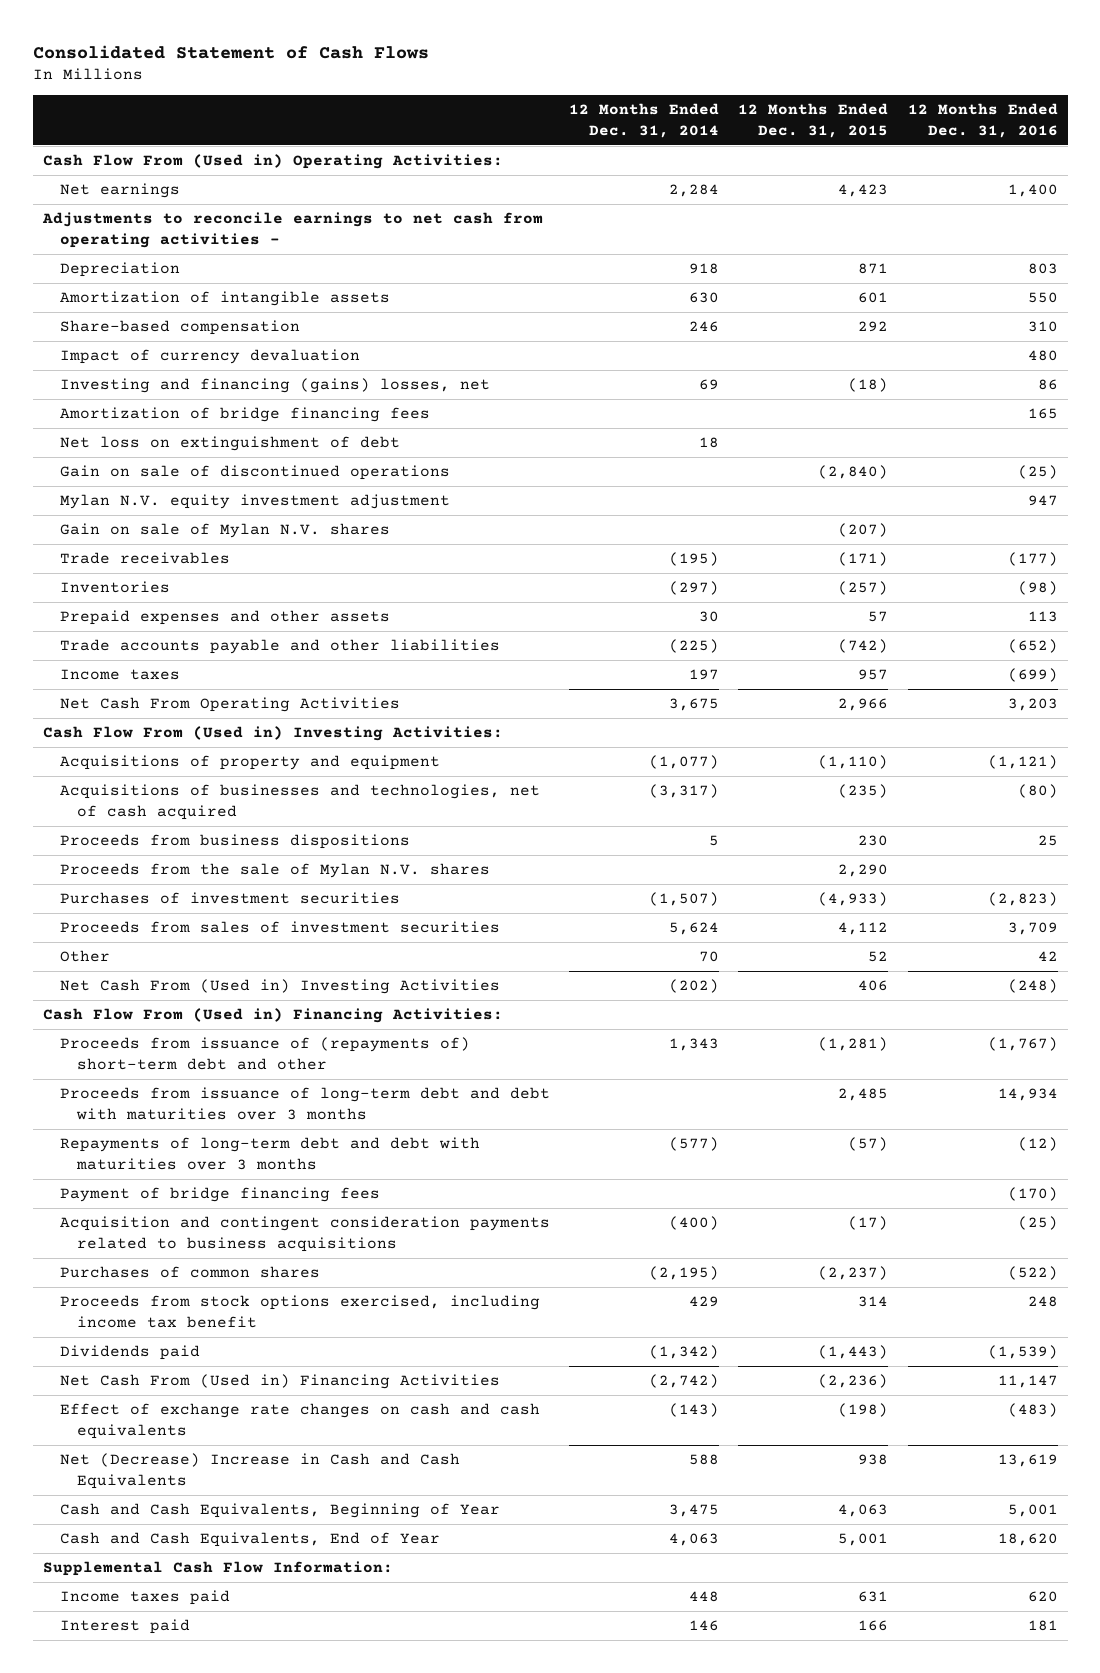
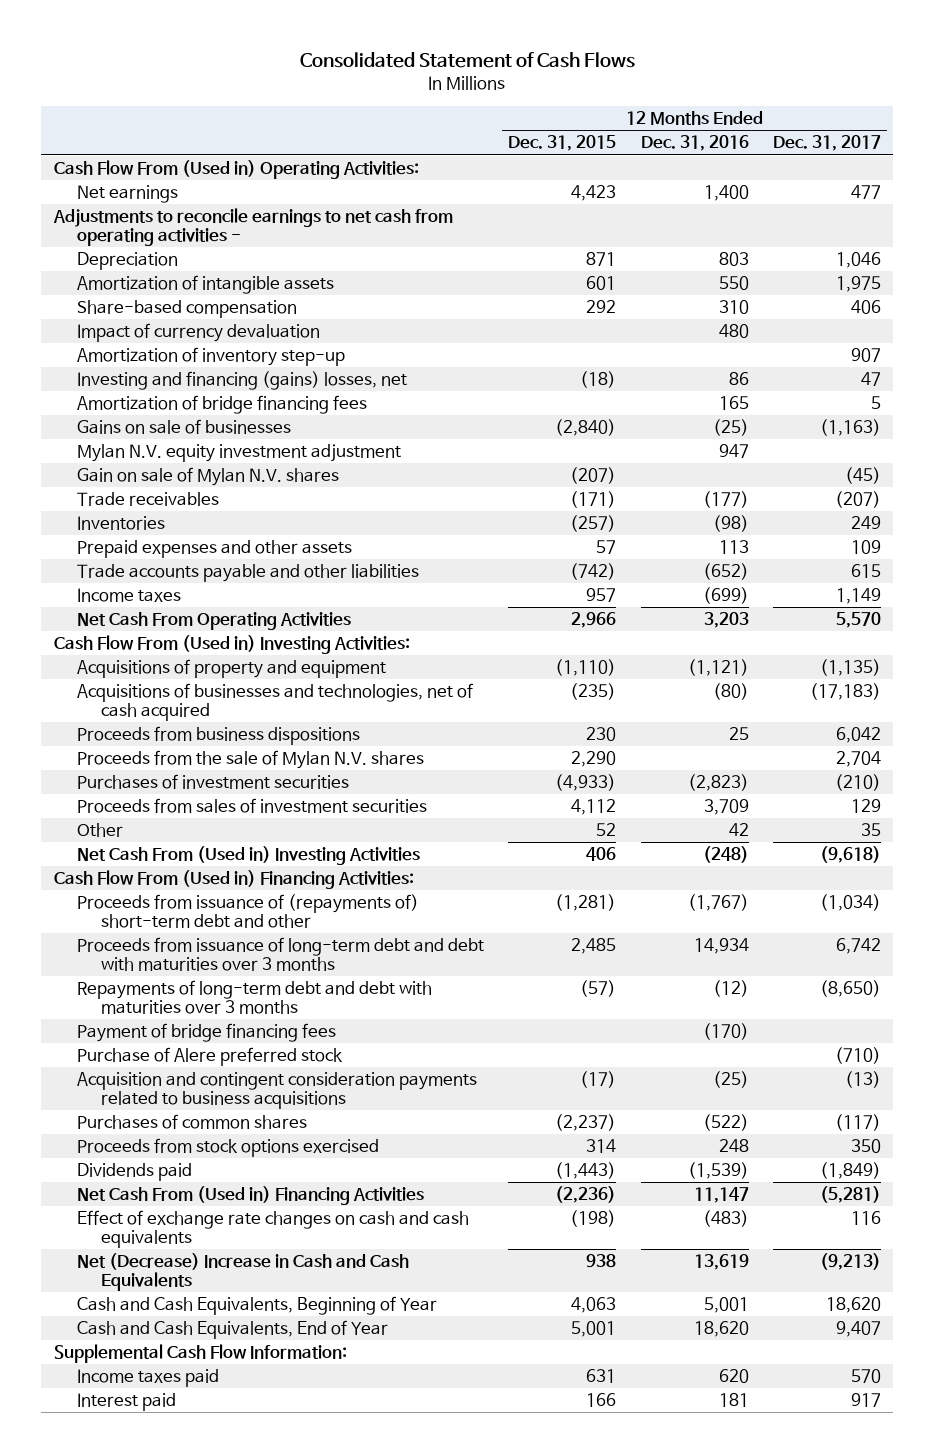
- | 12 Months Ended Dec. 31, 2014 | 12 Months Ended Dec. 31, 2015 | 12 Months Ended Dec. 31, 2016
+ | 12 Months Ended Dec. 31, 2015 | 12 Months Ended Dec. 31, 2016 | 12 Months Ended Dec. 31, 2017
+ Amortization of inventory step-up | | | 907
- Net loss on extinguishment of debt | 18 | |
- Gain on sale of discontinued operations | | (2,840) | (25)
+ Gains on sale of businesses | (2,840) | (25) | (1,163)
+ Purchase of Alere preferred stock | | | (710)
- Proceeds from stock options exercised, including income tax benefit | 429 | 314 | 248
+ Proceeds from stock options exercised | 314 | 248 | 350

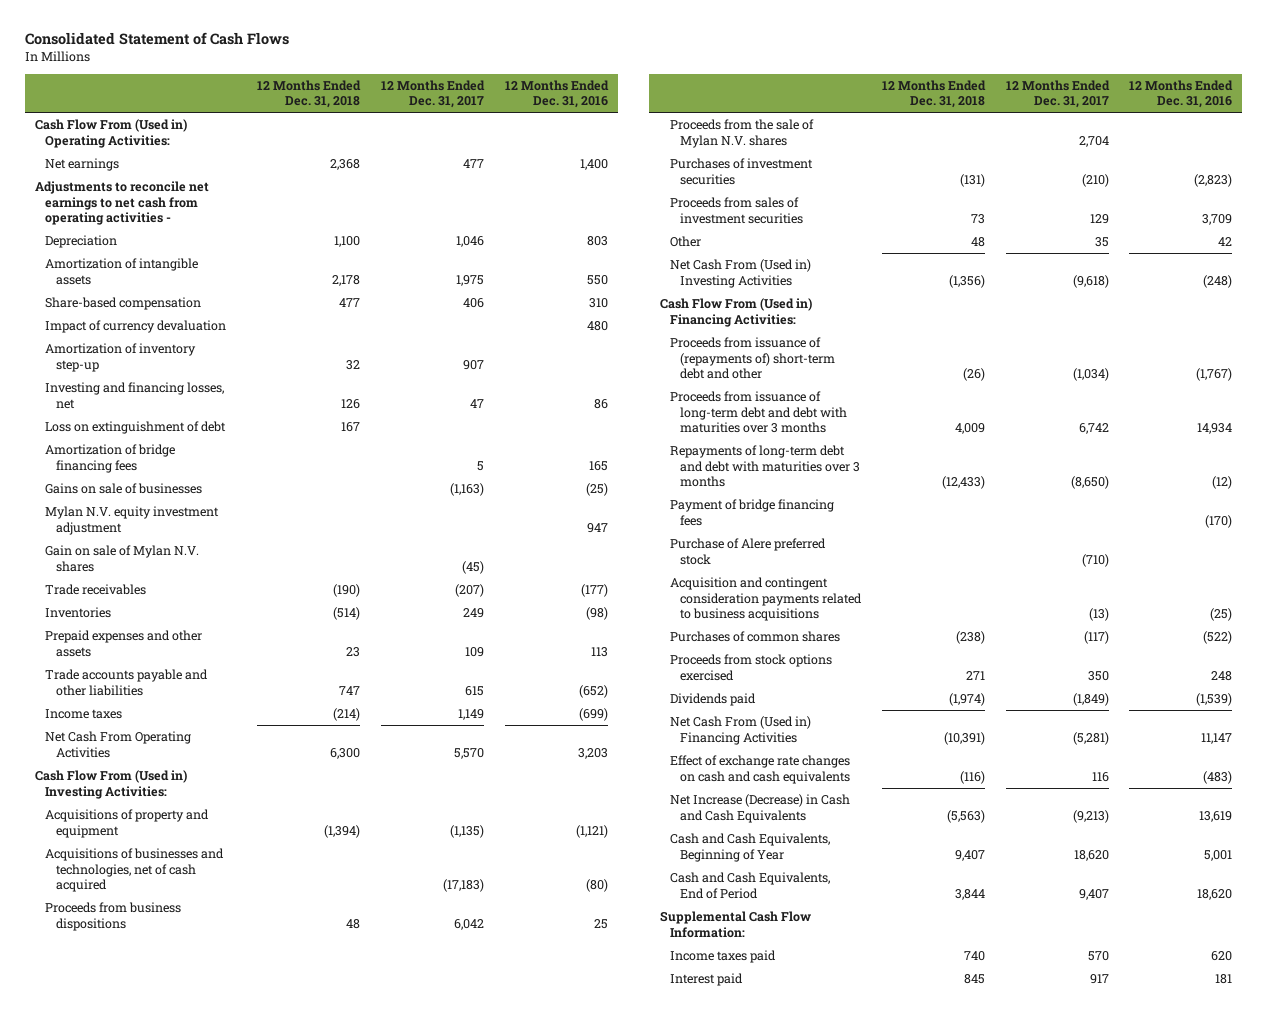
- | 12 Months Ended Dec. 31, 2015 | 12 Months Ended Dec. 31, 2016 | 12 Months Ended Dec. 31, 2017
+ | 12 Months Ended Dec. 31, 2018 | 12 Months Ended Dec. 31, 2017 | 12 Months Ended Dec. 31, 2016
- Adjustments to reconcile earnings to net cash from operating activities -
+ Adjustments to reconcile net earnings to net cash from operating activities -
- Investing and financing (gains) losses, net | (18) | 86 | 47
+ Investing and financing losses, net | 126 | 47 | 86
+ Loss on extinguishment of debt | 167 | |
- Net (Decrease) Increase in Cash and Cash Equivalents | 938 | 13,619 | (9,213)
+ Net Increase (Decrease) in Cash and Cash Equivalents | (5,563) | (9,213) | 13,619
- Cash and Cash Equivalents, End of Year | 5,001 | 18,620 | 9,407
+ Cash and Cash Equivalents, End of Period | 3,844 | 9,407 | 18,620

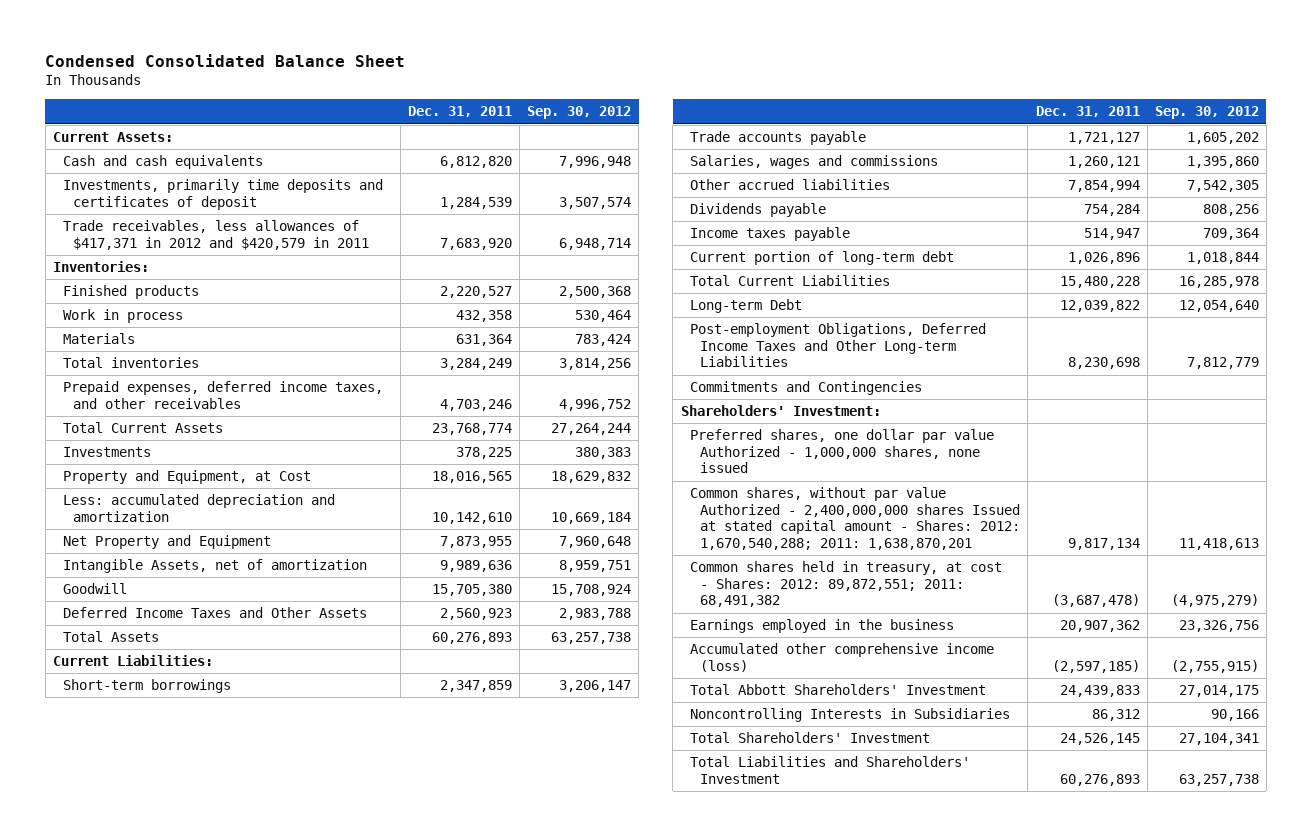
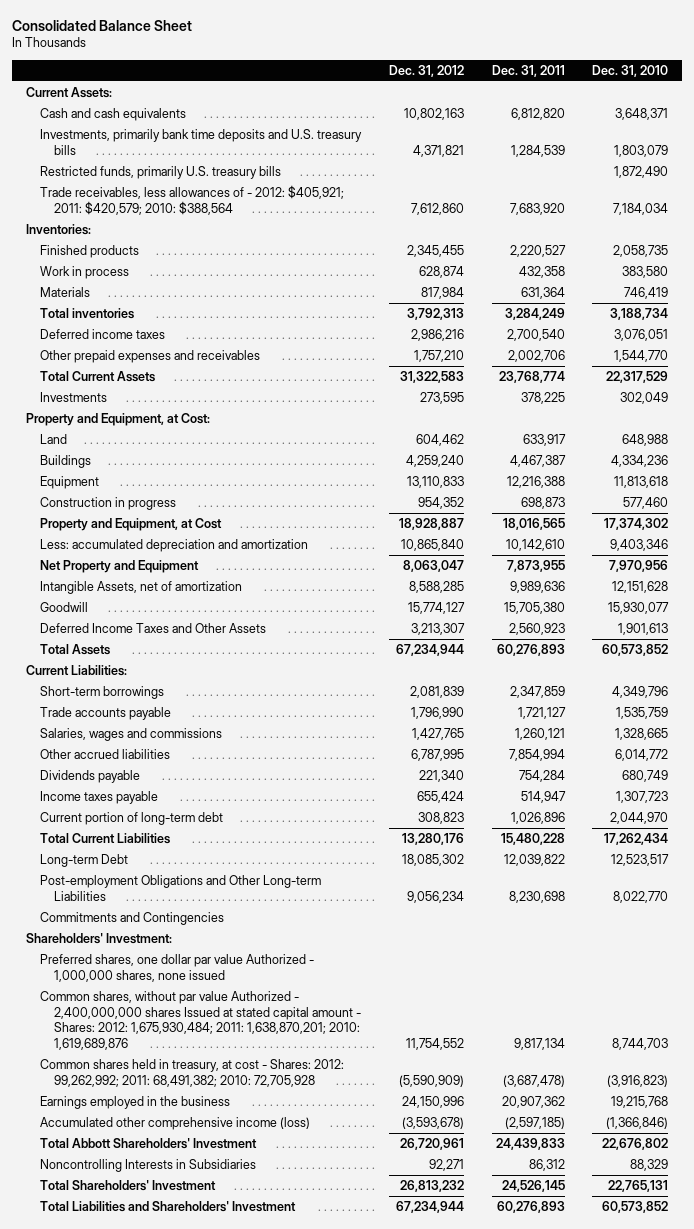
- Condensed Consolidated Balance Sheet
+ Consolidated Balance Sheet
- | Dec. 31, 2011 | Sep. 30, 2012
+ | Dec. 31, 2012 | Dec. 31, 2011 | Dec. 31, 2010
- Investments, primarily time deposits and certificates of deposit | 1,284,539 | 3,507,574
- Trade receivables, less allowances of $417,371 in 2012 and $420,579 in 2011 | 7,683,920 | 6,948,714
+ Investments, primarily bank time deposits and U.S. treasury bills | 4,371,821 | 1,284,539 | 1,803,079
+ Restricted funds, primarily U.S. treasury bills | | | 1,872,490
+ Trade receivables, less allowances of - 2012: $405,921; 2011: $420,579; 2010: $388,564 | 7,612,860 | 7,683,920 | 7,184,034
- Prepaid expenses, deferred income taxes, and other receivables | 4,703,246 | 4,996,752
+ Deferred income taxes | 2,986,216 | 2,700,540 | 3,076,051
+ Other prepaid expenses and receivables | 1,757,210 | 2,002,706 | 1,544,770
+ Property and Equipment, at Cost:
+ Land | 604,462 | 633,917 | 648,988
+ Buildings | 4,259,240 | 4,467,387 | 4,334,236
+ Equipment | 13,110,833 | 12,216,388 | 11,813,618
+ Construction in progress | 954,352 | 698,873 | 577,460
- Post-employment Obligations, Deferred Income Taxes and Other Long-term Liabilities | 8,230,698 | 7,812,779
+ Post-employment Obligations and Other Long-term Liabilities | 9,056,234 | 8,230,698 | 8,022,770
- Common shares, without par value Authorized - 2,400,000,000 shares Issued at stated capital amount - Shares: 2012: 1,670,540,288; 2011: 1,638,870,201 | 9,817,134 | 11,418,613
- Common shares held in treasury, at cost - Shares: 2012: 89,872,551; 2011: 68,491,382 | (3,687,478) | (4,975,279)
+ Common shares, without par value Authorized - 2,400,000,000 shares Issued at stated capital amount - Shares: 2012: 1,675,930,484; 2011: 1,638,870,201; 2010: 1,619,689,876 | 11,754,552 | 9,817,134 | 8,744,703
+ Common shares held in treasury, at cost - Shares: 2012: 99,262,992; 2011: 68,491,382; 2010: 72,705,928 | (5,590,909) | (3,687,478) | (3,916,823)

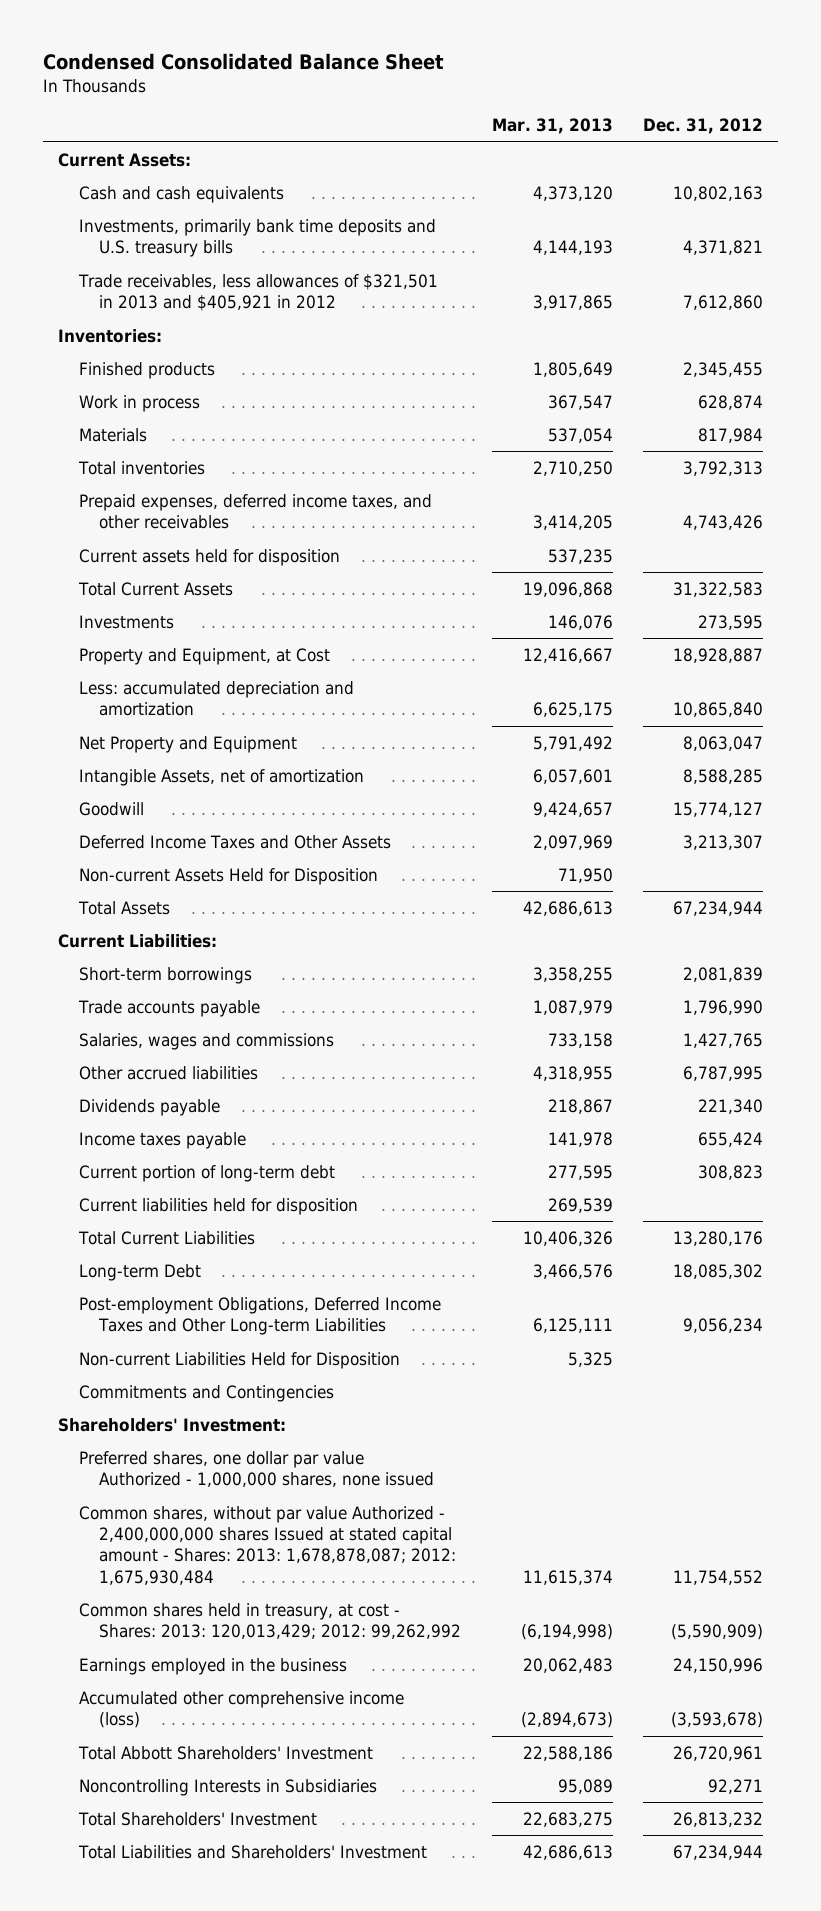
- Consolidated Balance Sheet
+ Condensed Consolidated Balance Sheet
- | Dec. 31, 2012 | Dec. 31, 2011 | Dec. 31, 2010
+ | Mar. 31, 2013 | Dec. 31, 2012
- Restricted funds, primarily U.S. treasury bills | | | 1,872,490
- Trade receivables, less allowances of - 2012: $405,921; 2011: $420,579; 2010: $388,564 | 7,612,860 | 7,683,920 | 7,184,034
+ Trade receivables, less allowances of $321,501 in 2013 and $405,921 in 2012 | 3,917,865 | 7,612,860
- Deferred income taxes | 2,986,216 | 2,700,540 | 3,076,051
- Other prepaid expenses and receivables | 1,757,210 | 2,002,706 | 1,544,770
+ Prepaid expenses, deferred income taxes, and other receivables | 3,414,205 | 4,743,426
+ Current assets held for disposition | 537,235 |
- Property and Equipment, at Cost:
- Land | 604,462 | 633,917 | 648,988
- Buildings | 4,259,240 | 4,467,387 | 4,334,236
- Equipment | 13,110,833 | 12,216,388 | 11,813,618
- Construction in progress | 954,352 | 698,873 | 577,460
+ Non-current Assets Held for Disposition | 71,950 |
+ Current liabilities held for disposition | 269,539 |
- Post-employment Obligations and Other Long-term Liabilities | 9,056,234 | 8,230,698 | 8,022,770
+ Post-employment Obligations, Deferred Income Taxes and Other Long-term Liabilities | 6,125,111 | 9,056,234
+ Non-current Liabilities Held for Disposition | 5,325 |
- Common shares, without par value Authorized - 2,400,000,000 shares Issued at stated capital amount - Shares: 2012: 1,675,930,484; 2011: 1,638,870,201; 2010: 1,619,689,876 | 11,754,552 | 9,817,134 | 8,744,703
- Common shares held in treasury, at cost - Shares: 2012: 99,262,992; 2011: 68,491,382; 2010: 72,705,928 | (5,590,909) | (3,687,478) | (3,916,823)
+ Common shares, without par value Authorized - 2,400,000,000 shares Issued at stated capital amount - Shares: 2013: 1,678,878,087; 2012: 1,675,930,484 | 11,615,374 | 11,754,552
+ Common shares held in treasury, at cost - Shares: 2013: 120,013,429; 2012: 99,262,992 | (6,194,998) | (5,590,909)

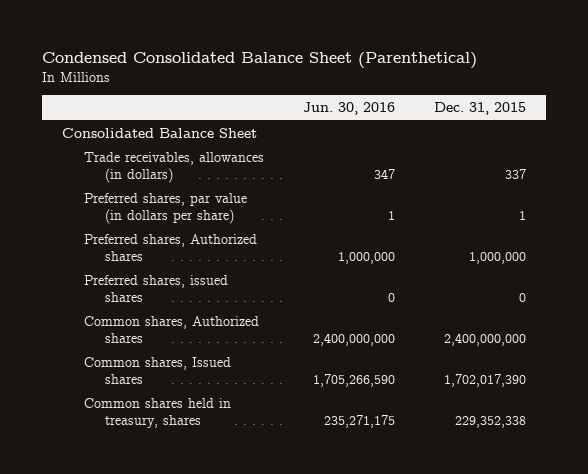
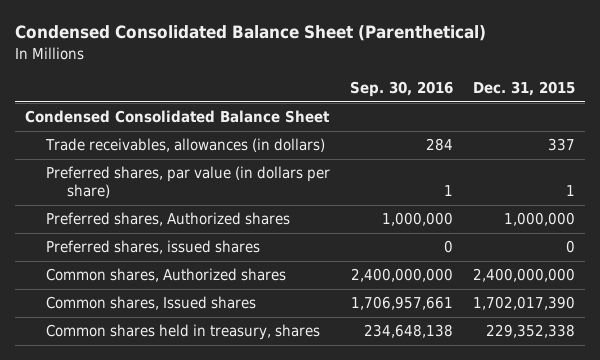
- | Jun. 30, 2016 | Dec. 31, 2015
+ | Sep. 30, 2016 | Dec. 31, 2015
- Consolidated Balance Sheet
+ Condensed Consolidated Balance Sheet

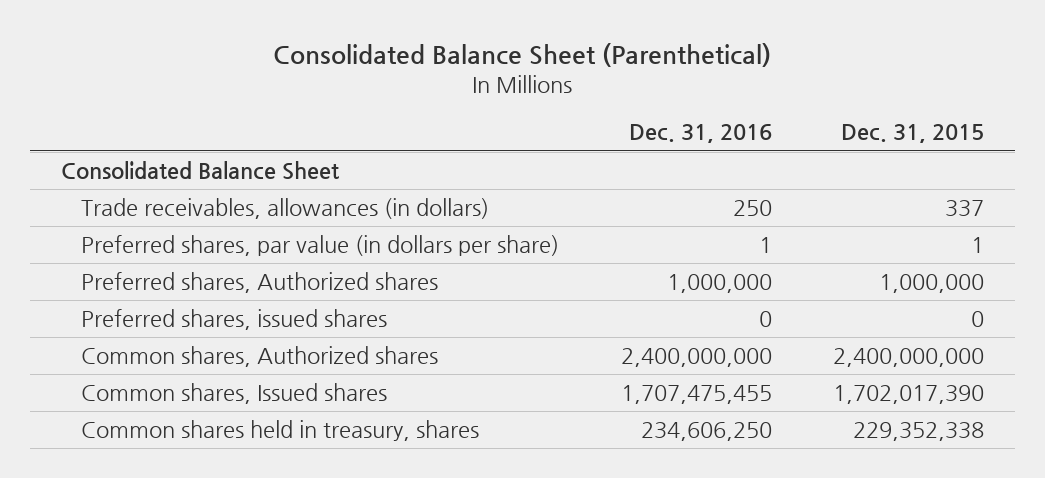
- Condensed Consolidated Balance Sheet (Parenthetical)
+ Consolidated Balance Sheet (Parenthetical)
- | Sep. 30, 2016 | Dec. 31, 2015
+ | Dec. 31, 2016 | Dec. 31, 2015
- Condensed Consolidated Balance Sheet
+ Consolidated Balance Sheet

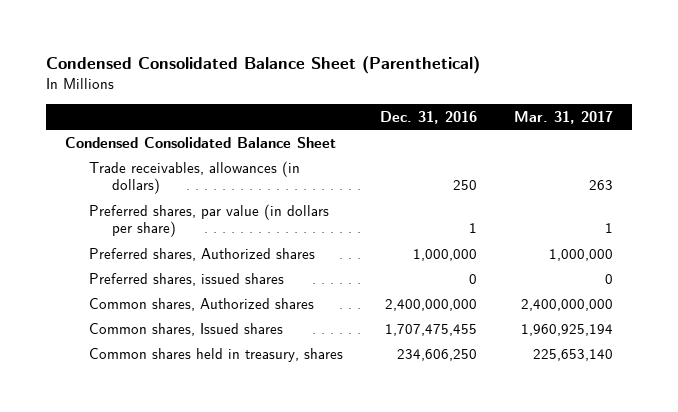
- Consolidated Balance Sheet (Parenthetical)
+ Condensed Consolidated Balance Sheet (Parenthetical)
- | Dec. 31, 2016 | Dec. 31, 2015
+ | Dec. 31, 2016 | Mar. 31, 2017
- Consolidated Balance Sheet
+ Condensed Consolidated Balance Sheet

